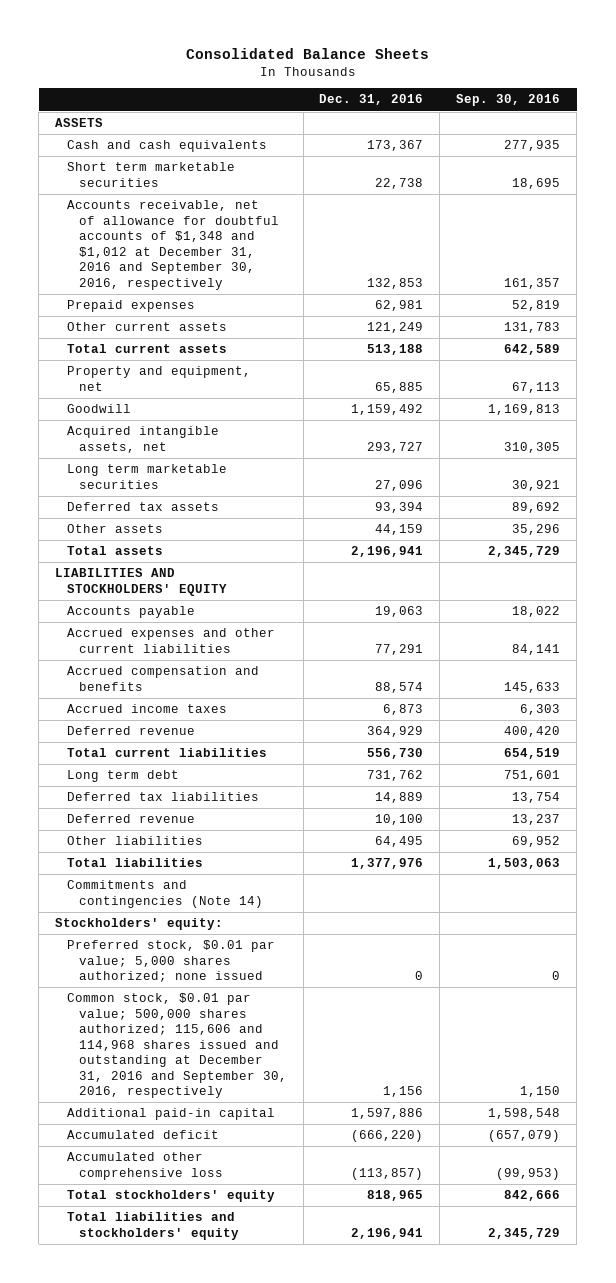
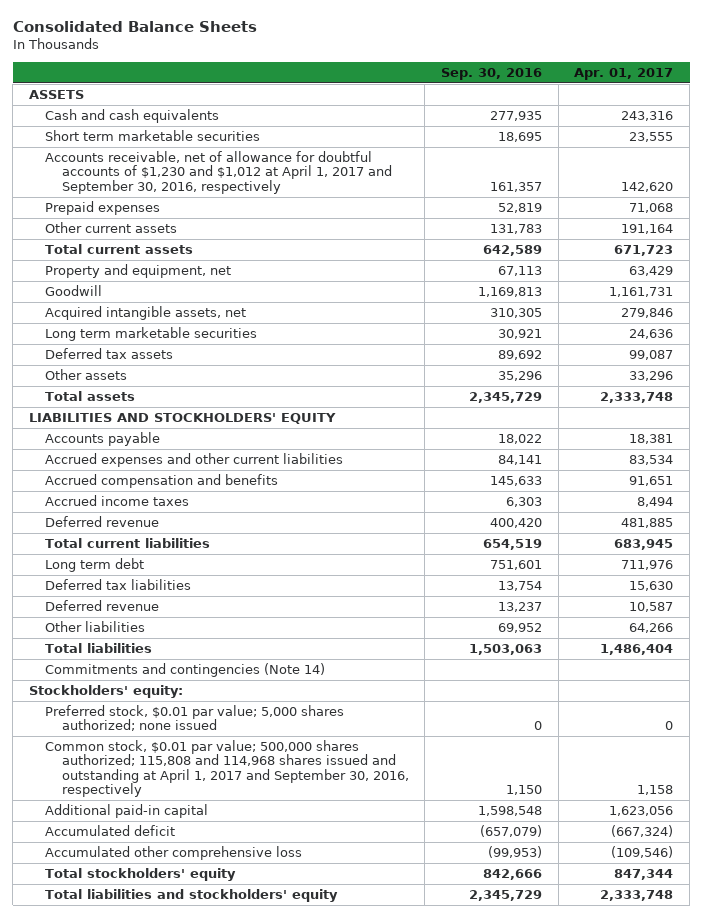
- | Dec. 31, 2016 | Sep. 30, 2016
+ | Sep. 30, 2016 | Apr. 01, 2017
- Accounts receivable, net of allowance for doubtful accounts of $1,348 and $1,012 at December 31, 2016 and September 30, 2016, respectively | 132,853 | 161,357
+ Accounts receivable, net of allowance for doubtful accounts of $1,230 and $1,012 at April 1, 2017 and September 30, 2016, respectively | 161,357 | 142,620
- Common stock, $0.01 par value; 500,000 shares authorized; 115,606 and 114,968 shares issued and outstanding at December 31, 2016 and September 30, 2016, respectively | 1,156 | 1,150
+ Common stock, $0.01 par value; 500,000 shares authorized; 115,808 and 114,968 shares issued and outstanding at April 1, 2017 and September 30, 2016, respectively | 1,150 | 1,158

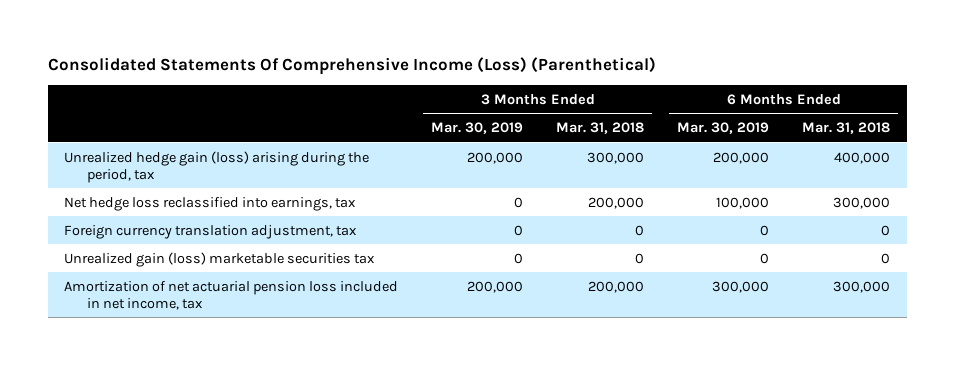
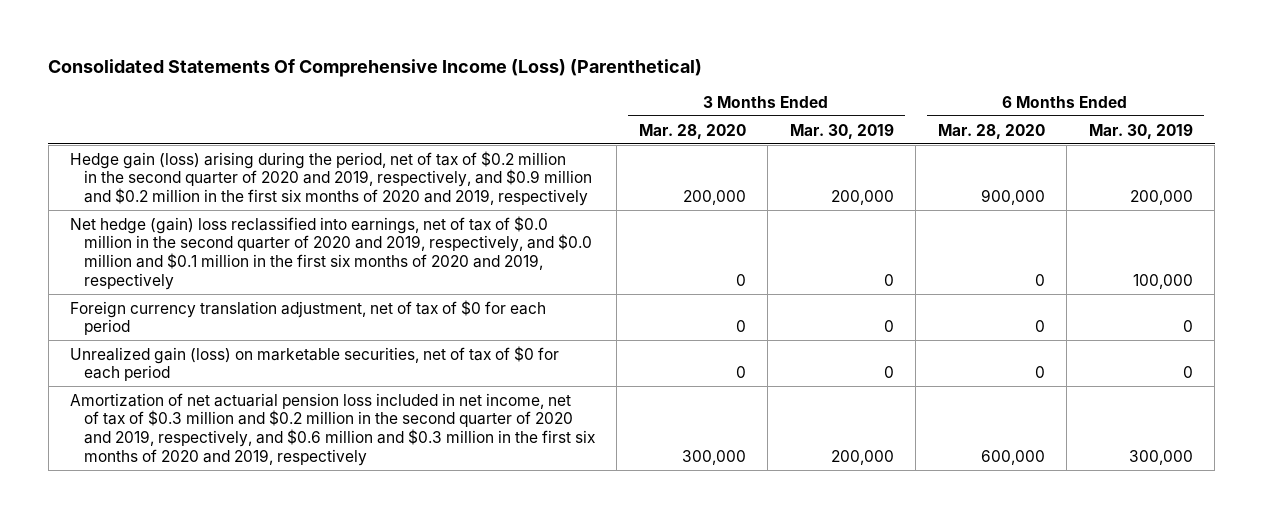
- | 3 Months Ended Mar. 30, 2019 | 3 Months Ended Mar. 31, 2018 | 6 Months Ended Mar. 30, 2019 | 6 Months Ended Mar. 31, 2018
+ | 3 Months Ended Mar. 28, 2020 | 3 Months Ended Mar. 30, 2019 | 6 Months Ended Mar. 28, 2020 | 6 Months Ended Mar. 30, 2019
- Unrealized hedge gain (loss) arising during the period, tax | 200,000 | 300,000 | 200,000 | 400,000
- Net hedge loss reclassified into earnings, tax | 0 | 200,000 | 100,000 | 300,000
- Foreign currency translation adjustment, tax | 0 | 0 | 0 | 0
- Unrealized gain (loss) marketable securities tax | 0 | 0 | 0 | 0
- Amortization of net actuarial pension loss included in net income, tax | 200,000 | 200,000 | 300,000 | 300,000
+ Hedge gain (loss) arising during the period, net of tax of $0.2 million in the second quarter of 2020 and 2019, respectively, and $0.9 million and $0.2 million in the first six months of 2020 and 2019, respectively | 200,000 | 200,000 | 900,000 | 200,000
+ Net hedge (gain) loss reclassified into earnings, net of tax of $0.0 million in the second quarter of 2020 and 2019, respectively, and $0.0 million and $0.1 million in the first six months of 2020 and 2019, respectively | 0 | 0 | 0 | 100,000
+ Foreign currency translation adjustment, net of tax of $0 for each period | 0 | 0 | 0 | 0
+ Unrealized gain (loss) on marketable securities, net of tax of $0 for each period | 0 | 0 | 0 | 0
+ Amortization of net actuarial pension loss included in net income, net of tax of $0.3 million and $0.2 million in the second quarter of 2020 and 2019, respectively, and $0.6 million and $0.3 million in the first six months of 2020 and 2019, respectively | 300,000 | 200,000 | 600,000 | 300,000

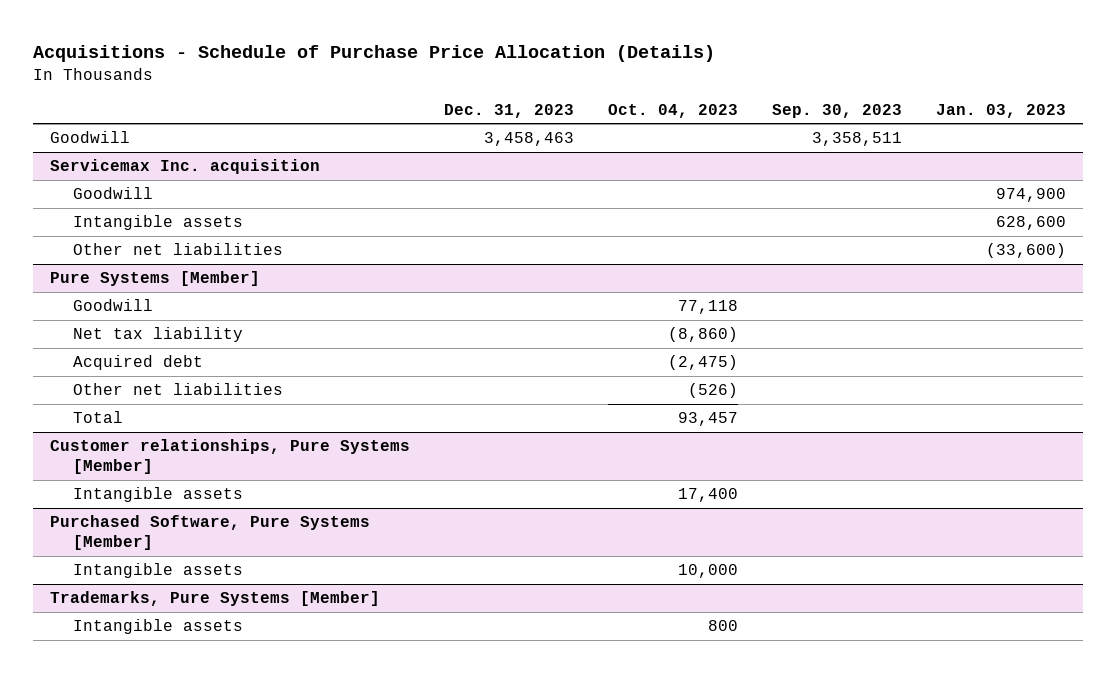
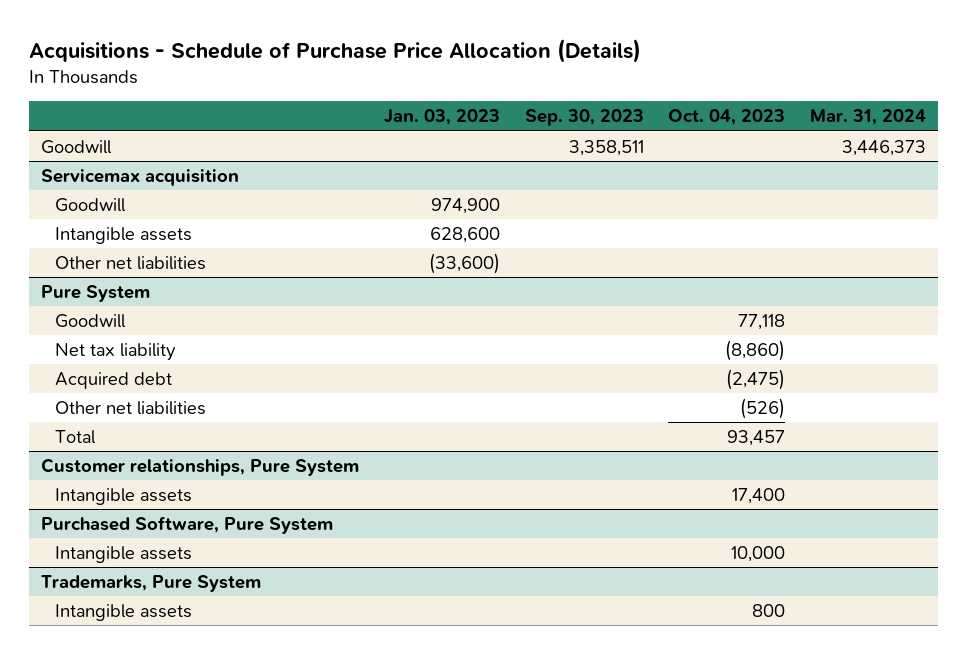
- | Dec. 31, 2023 | Oct. 04, 2023 | Sep. 30, 2023 | Jan. 03, 2023
+ | Jan. 03, 2023 | Sep. 30, 2023 | Oct. 04, 2023 | Mar. 31, 2024
- Servicemax Inc. acquisition
+ Servicemax acquisition
- Pure Systems [Member]
+ Pure System
- Customer relationships, Pure Systems [Member]
+ Customer relationships, Pure System
- Purchased Software, Pure Systems [Member]
+ Purchased Software, Pure System
- Trademarks, Pure Systems [Member]
+ Trademarks, Pure System

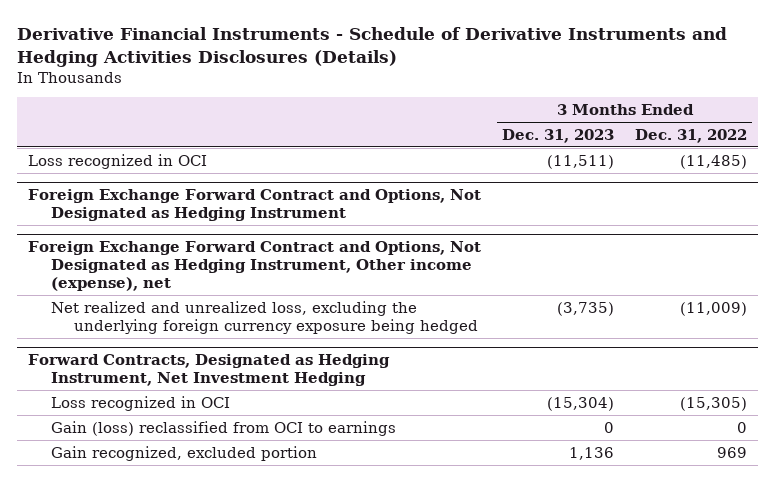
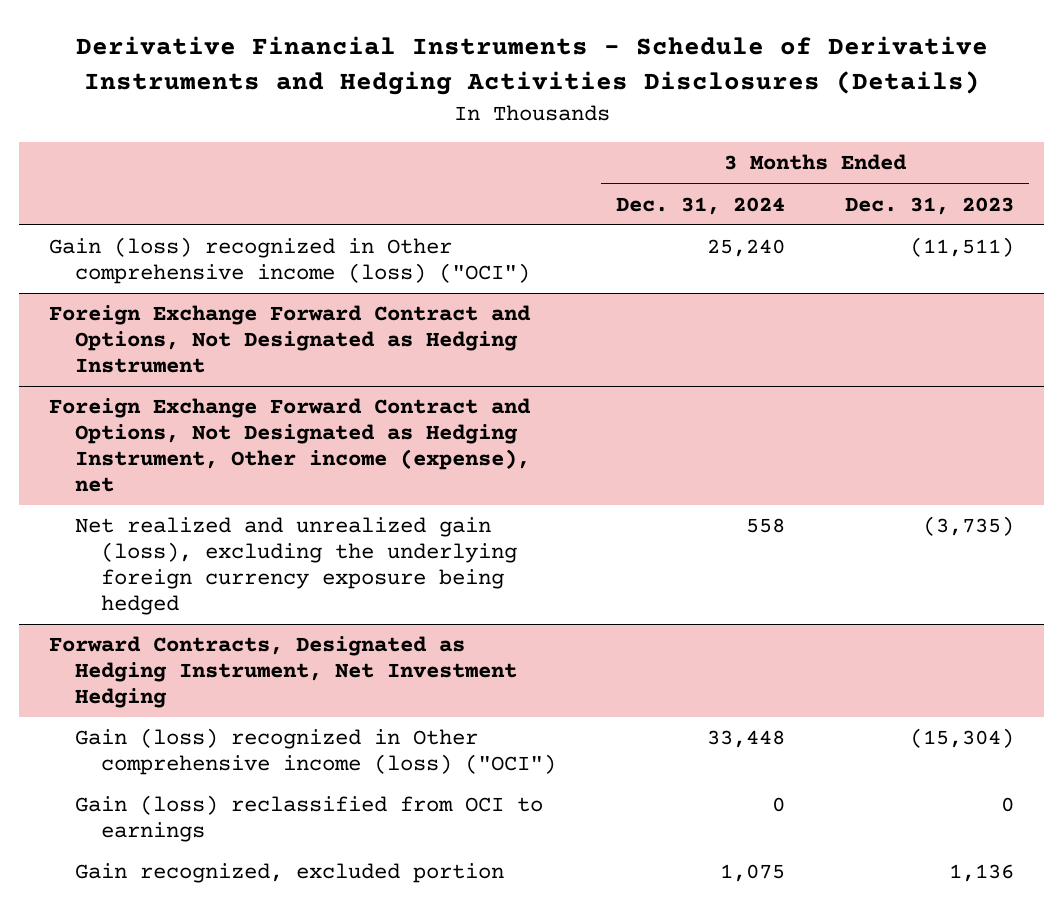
- | 3 Months Ended Dec. 31, 2023 | 3 Months Ended Dec. 31, 2022
+ | 3 Months Ended Dec. 31, 2024 | 3 Months Ended Dec. 31, 2023
- Loss recognized in OCI | (11,511) | (11,485)
+ Gain (loss) recognized in Other comprehensive income (loss) ("OCI") | 25,240 | (11,511)
@ Foreign Exchange Forward Contract and Options, Not Designated as Hedging Instrument, Other income (expense), net
- Net realized and unrealized loss, excluding the underlying foreign currency exposure being hedged | (3,735) | (11,009)
+ Net realized and unrealized gain (loss), excluding the underlying foreign currency exposure being hedged | 558 | (3,735)
@ Forward Contracts, Designated as Hedging Instrument, Net Investment Hedging
- Loss recognized in OCI | (15,304) | (15,305)
+ Gain (loss) recognized in Other comprehensive income (loss) ("OCI") | 33,448 | (15,304)

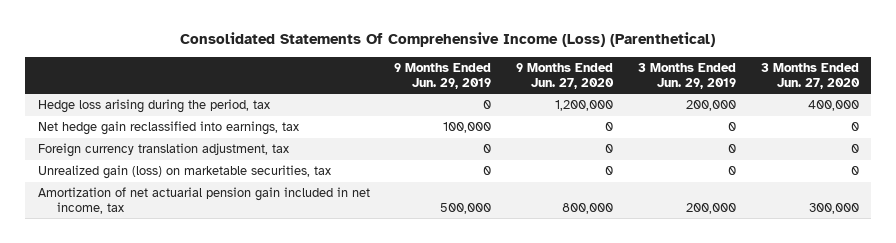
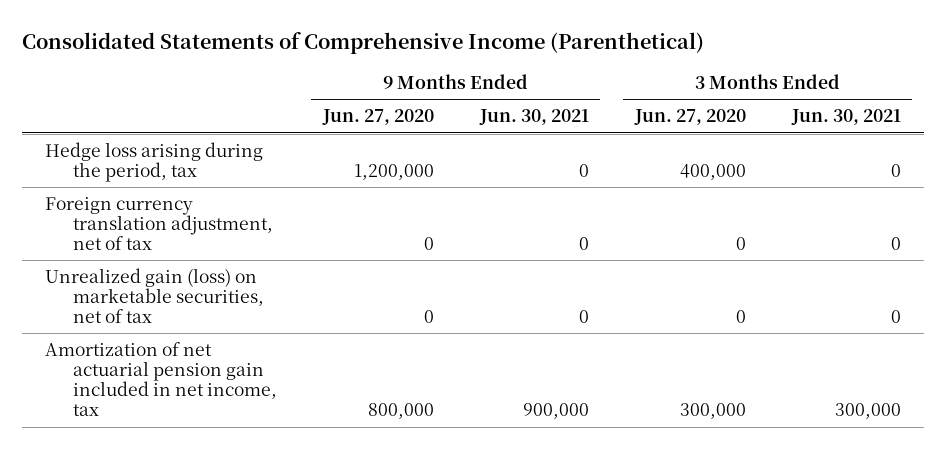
- Consolidated Statements Of Comprehensive Income (Loss) (Parenthetical)
+ Consolidated Statements of Comprehensive Income (Parenthetical)
- | 9 Months Ended Jun. 29, 2019 | 9 Months Ended Jun. 27, 2020 | 3 Months Ended Jun. 29, 2019 | 3 Months Ended Jun. 27, 2020
+ | 9 Months Ended Jun. 27, 2020 | 9 Months Ended Jun. 30, 2021 | 3 Months Ended Jun. 27, 2020 | 3 Months Ended Jun. 30, 2021
- Net hedge gain reclassified into earnings, tax | 100,000 | 0 | 0 | 0
- Foreign currency translation adjustment, tax | 0 | 0 | 0 | 0
- Unrealized gain (loss) on marketable securities, tax | 0 | 0 | 0 | 0
+ Foreign currency translation adjustment, net of tax | 0 | 0 | 0 | 0
+ Unrealized gain (loss) on marketable securities, net of tax | 0 | 0 | 0 | 0

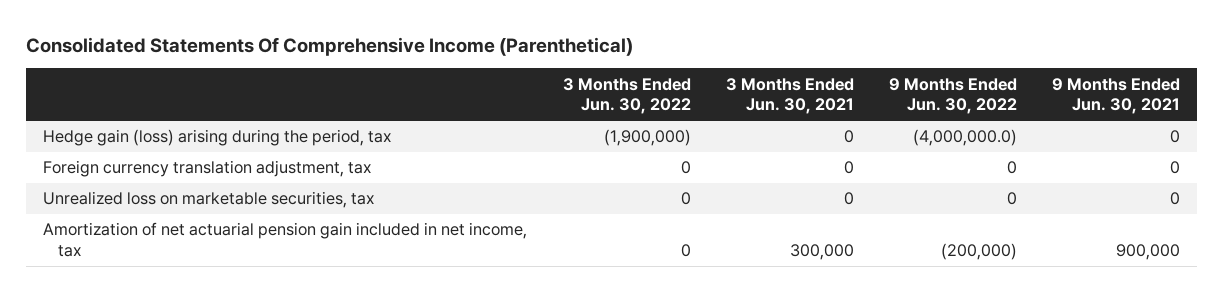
- Consolidated Statements of Comprehensive Income (Parenthetical)
+ Consolidated Statements Of Comprehensive Income (Parenthetical)
- | 9 Months Ended Jun. 27, 2020 | 9 Months Ended Jun. 30, 2021 | 3 Months Ended Jun. 27, 2020 | 3 Months Ended Jun. 30, 2021
+ | 3 Months Ended Jun. 30, 2022 | 3 Months Ended Jun. 30, 2021 | 9 Months Ended Jun. 30, 2022 | 9 Months Ended Jun. 30, 2021
- Hedge loss arising during the period, tax | 1,200,000 | 0 | 400,000 | 0
- Foreign currency translation adjustment, net of tax | 0 | 0 | 0 | 0
- Unrealized gain (loss) on marketable securities, net of tax | 0 | 0 | 0 | 0
+ Hedge gain (loss) arising during the period, tax | (1,900,000) | 0 | (4,000,000.0) | 0
+ Foreign currency translation adjustment, tax | 0 | 0 | 0 | 0
+ Unrealized loss on marketable securities, tax | 0 | 0 | 0 | 0

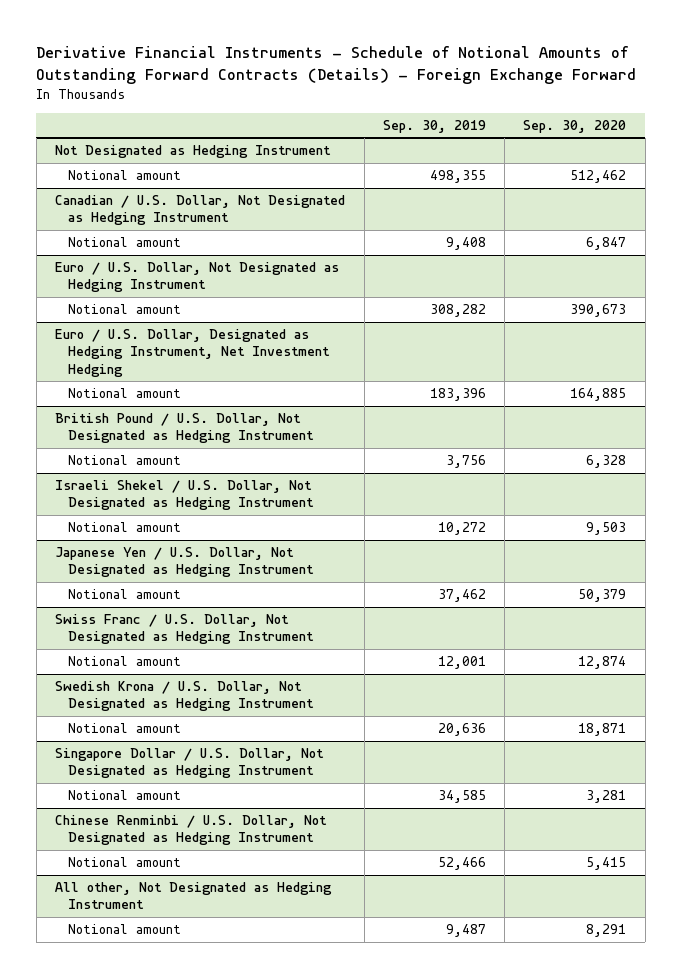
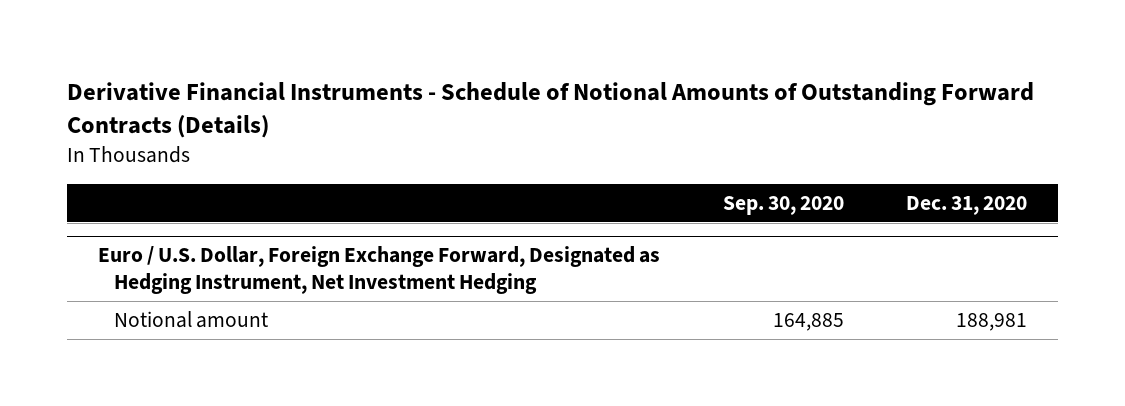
- Derivative Financial Instruments - Schedule of Notional Amounts of Outstanding Forward Contracts (Details) - Foreign Exchange Forward
+ Derivative Financial Instruments - Schedule of Notional Amounts of Outstanding Forward Contracts (Details)
- | Sep. 30, 2019 | Sep. 30, 2020
+ | Sep. 30, 2020 | Dec. 31, 2020
- Not Designated as Hedging Instrument
- Notional amount | 498,355 | 512,462
- Canadian / U.S. Dollar, Not Designated as Hedging Instrument
- Notional amount | 9,408 | 6,847
- Euro / U.S. Dollar, Not Designated as Hedging Instrument
- Notional amount | 308,282 | 390,673
- Euro / U.S. Dollar, Designated as Hedging Instrument, Net Investment Hedging
+ Euro / U.S. Dollar, Foreign Exchange Forward, Designated as Hedging Instrument, Net Investment Hedging
- British Pound / U.S. Dollar, Not Designated as Hedging Instrument
- Notional amount | 3,756 | 6,328
- Israeli Shekel / U.S. Dollar, Not Designated as Hedging Instrument
- Notional amount | 10,272 | 9,503
- Japanese Yen / U.S. Dollar, Not Designated as Hedging Instrument
- Notional amount | 37,462 | 50,379
- Swiss Franc / U.S. Dollar, Not Designated as Hedging Instrument
- Notional amount | 12,001 | 12,874
- Swedish Krona / U.S. Dollar, Not Designated as Hedging Instrument
- Notional amount | 20,636 | 18,871
- Singapore Dollar / U.S. Dollar, Not Designated as Hedging Instrument
- Notional amount | 34,585 | 3,281
- Chinese Renminbi / U.S. Dollar, Not Designated as Hedging Instrument
- Notional amount | 52,466 | 5,415
- All other, Not Designated as Hedging Instrument
- Notional amount | 9,487 | 8,291

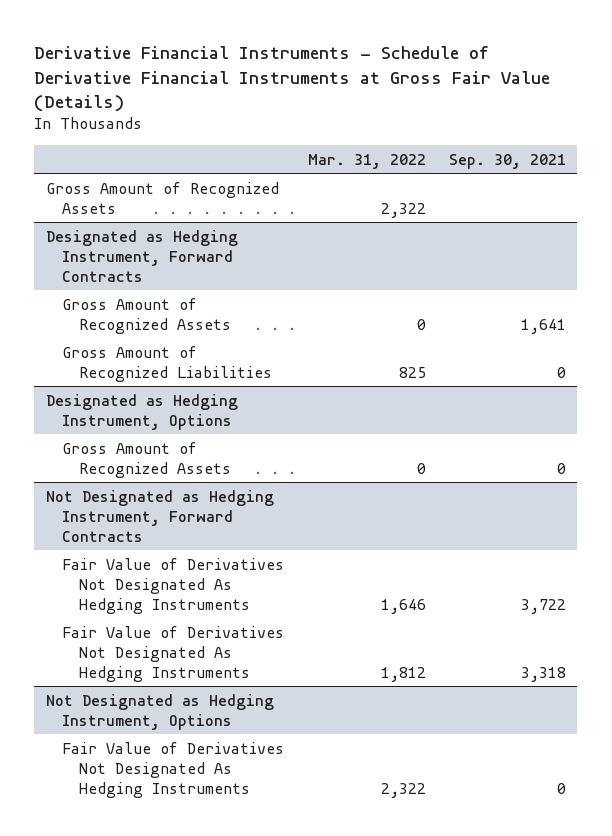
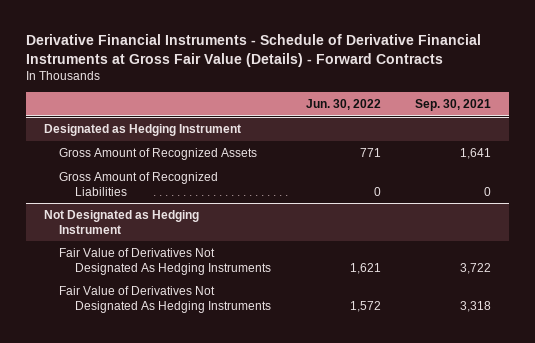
- Derivative Financial Instruments - Schedule of Derivative Financial Instruments at Gross Fair Value (Details)
+ Derivative Financial Instruments - Schedule of Derivative Financial Instruments at Gross Fair Value (Details) - Forward Contracts
- | Mar. 31, 2022 | Sep. 30, 2021
+ | Jun. 30, 2022 | Sep. 30, 2021
- Gross Amount of Recognized Assets | 2,322 |
- Designated as Hedging Instrument, Forward Contracts
+ Designated as Hedging Instrument
- Designated as Hedging Instrument, Options
- Gross Amount of Recognized Assets | 0 | 0
- Not Designated as Hedging Instrument, Forward Contracts
+ Not Designated as Hedging Instrument
- Not Designated as Hedging Instrument, Options
- Fair Value of Derivatives Not Designated As Hedging Instruments | 2,322 | 0

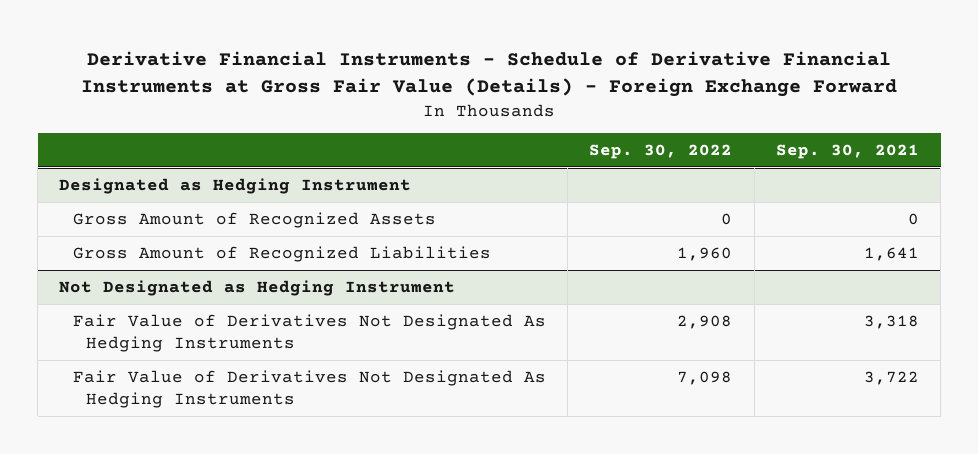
- Derivative Financial Instruments - Schedule of Derivative Financial Instruments at Gross Fair Value (Details) - Forward Contracts
+ Derivative Financial Instruments - Schedule of Derivative Financial Instruments at Gross Fair Value (Details) - Foreign Exchange Forward
- | Jun. 30, 2022 | Sep. 30, 2021
+ | Sep. 30, 2022 | Sep. 30, 2021
@ Designated as Hedging Instrument
- Gross Amount of Recognized Assets | 771 | 1,641
- Gross Amount of Recognized Liabilities | 0 | 0
+ Gross Amount of Recognized Assets | 0 | 0
+ Gross Amount of Recognized Liabilities | 1,960 | 1,641
@ Not Designated as Hedging Instrument
moved down: Fair Value of Derivatives Not Designated As Hedging Instruments | 7,098 | 3,722

